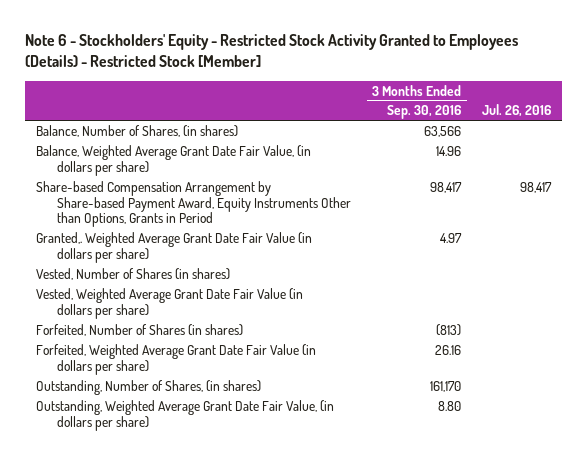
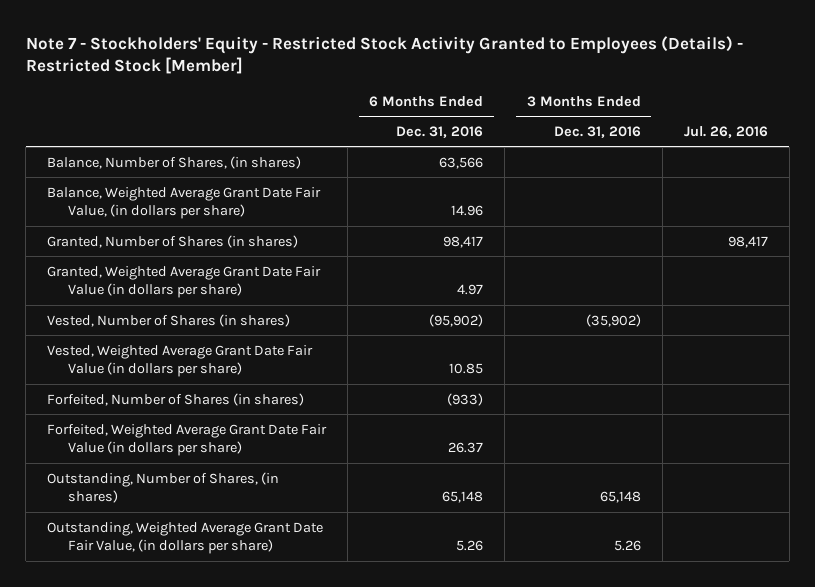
- Note 6 - Stockholders' Equity - Restricted Stock Activity Granted to Employees (Details) - Restricted Stock [Member]
+ Note 7 - Stockholders' Equity - Restricted Stock Activity Granted to Employees (Details) - Restricted Stock [Member]
- | 3 Months Ended Sep. 30, 2016 | Jul. 26, 2016
+ | 6 Months Ended Dec. 31, 2016 | 3 Months Ended Dec. 31, 2016 | Jul. 26, 2016
- Share-based Compensation Arrangement by Share-based Payment Award, Equity Instruments Other than Options, Grants in Period | 98,417 | 98,417
- Granted,. Weighted Average Grant Date Fair Value (in dollars per share) | 4.97 |
+ Granted, Number of Shares (in shares) | 98,417 | | 98,417
+ Granted, Weighted Average Grant Date Fair Value (in dollars per share) | 4.97 | |

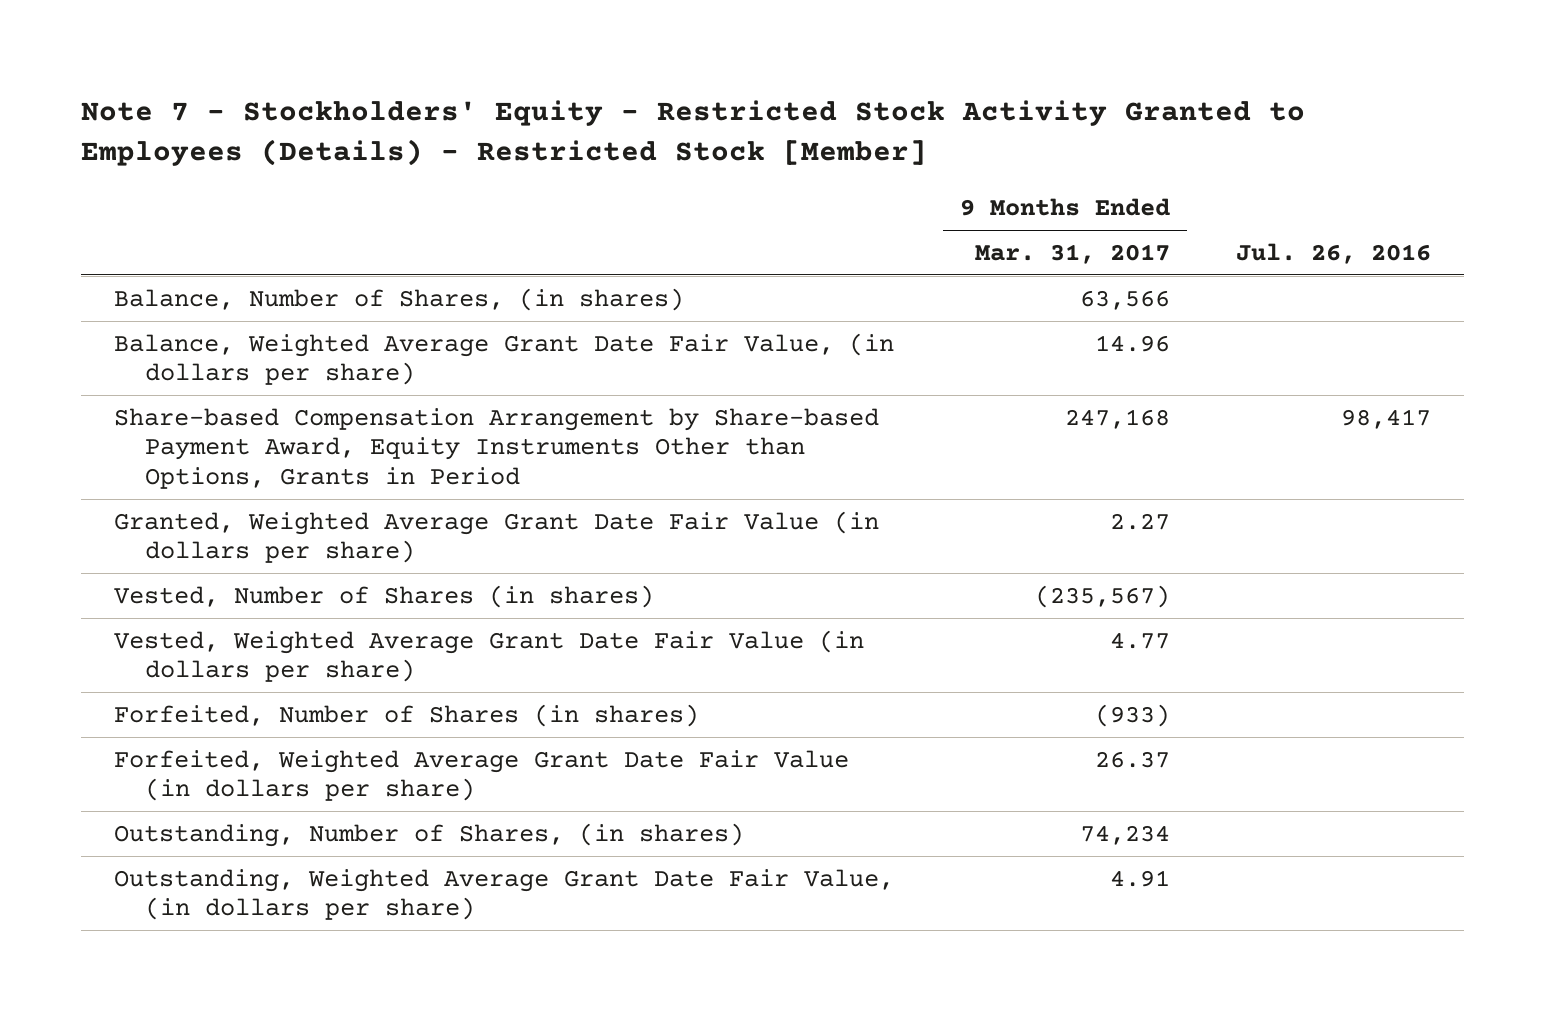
- | 6 Months Ended Dec. 31, 2016 | 3 Months Ended Dec. 31, 2016 | Jul. 26, 2016
+ | 9 Months Ended Mar. 31, 2017 | Jul. 26, 2016
- Granted, Number of Shares (in shares) | 98,417 | | 98,417
+ Share-based Compensation Arrangement by Share-based Payment Award, Equity Instruments Other than Options, Grants in Period | 247,168 | 98,417

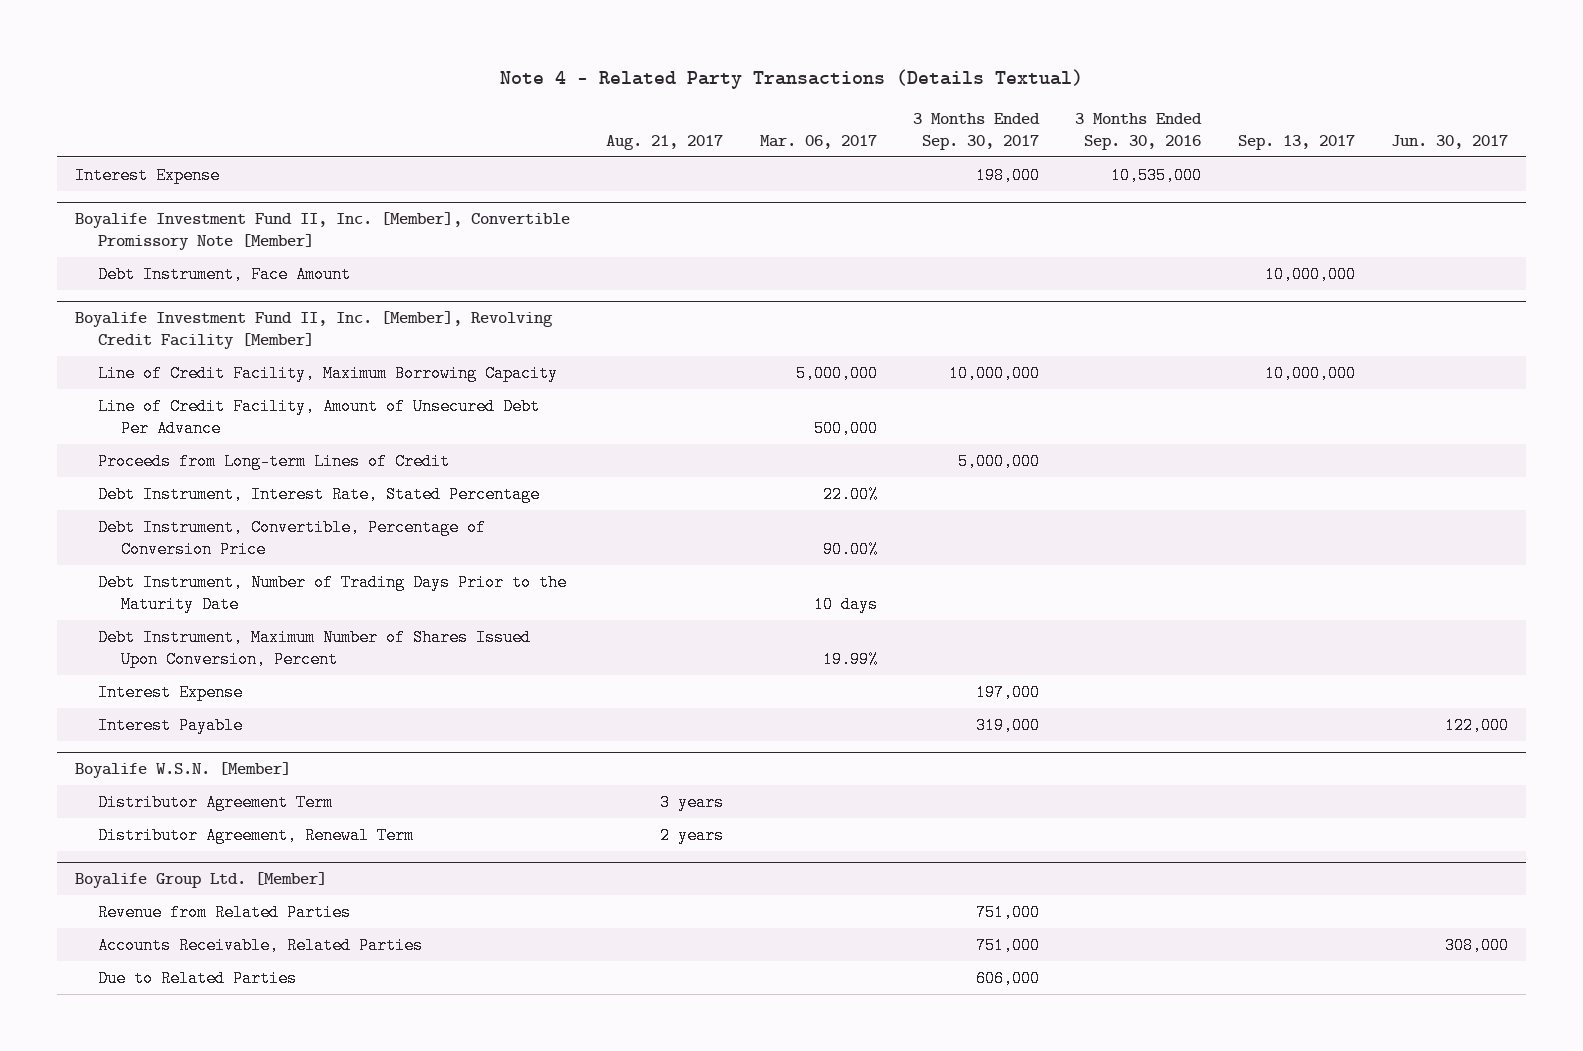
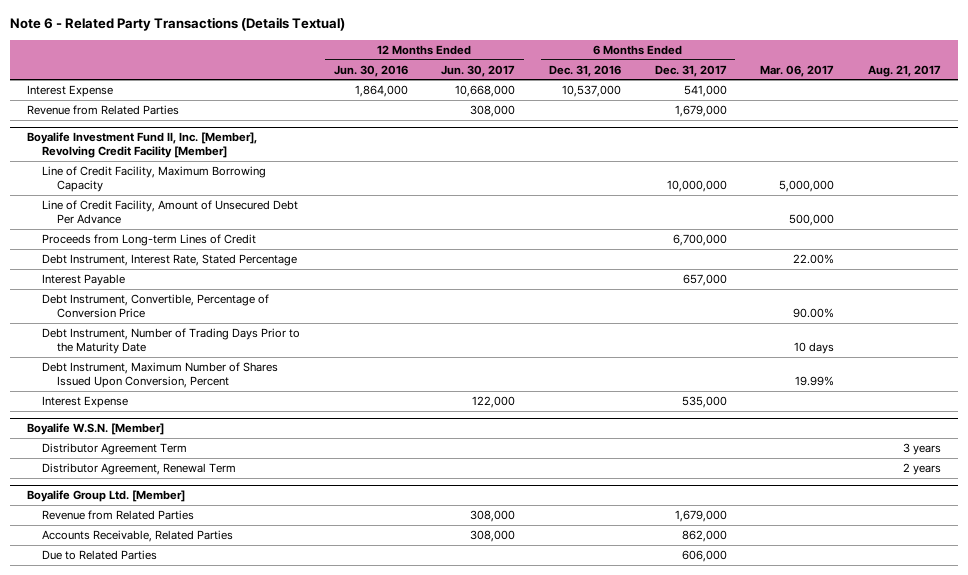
- Note 4 - Related Party Transactions (Details Textual)
+ Note 6 - Related Party Transactions (Details Textual)
- | Aug. 21, 2017 | Mar. 06, 2017 | 3 Months Ended Sep. 30, 2017 | 3 Months Ended Sep. 30, 2016 | Sep. 13, 2017 | Jun. 30, 2017
+ | 12 Months Ended Jun. 30, 2016 | 12 Months Ended Jun. 30, 2017 | 6 Months Ended Dec. 31, 2016 | 6 Months Ended Dec. 31, 2017 | Mar. 06, 2017 | Aug. 21, 2017
- Boyalife Investment Fund II, Inc. [Member], Convertible Promissory Note [Member]
- Debt Instrument, Face Amount | | | | | 10,000,000 |
+ Revenue from Related Parties | | 308,000 | | 1,679,000 | |
@ Boyalife Investment Fund II, Inc. [Member], Revolving Credit Facility [Member]
moved up: Interest Payable | | | | 657,000 | |

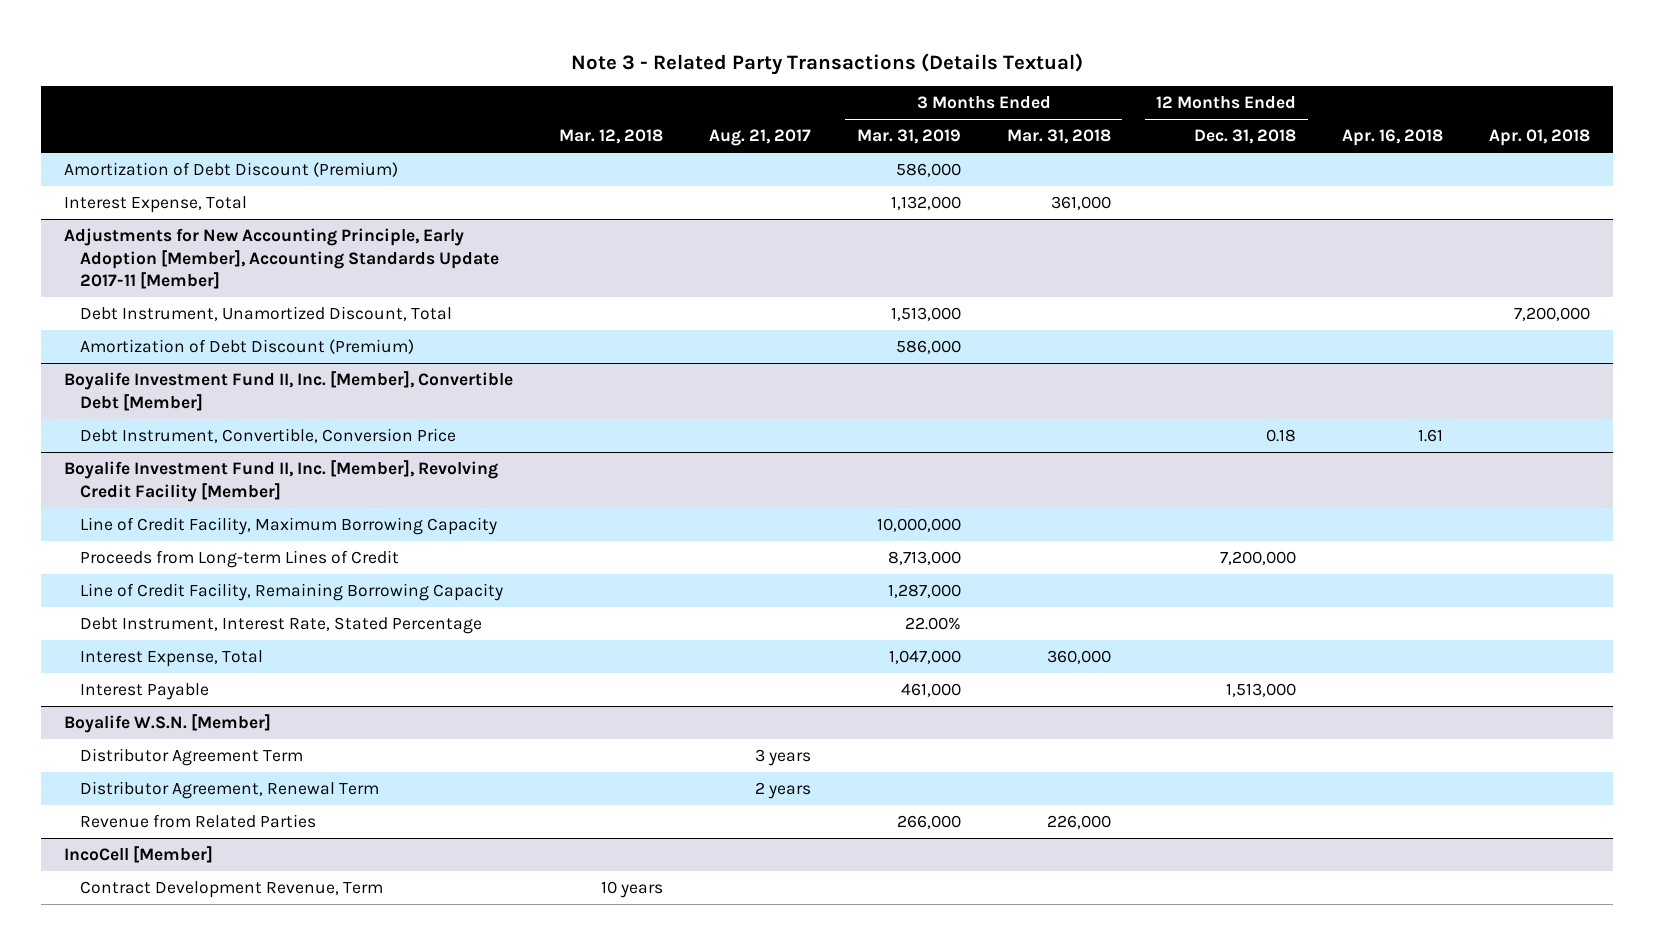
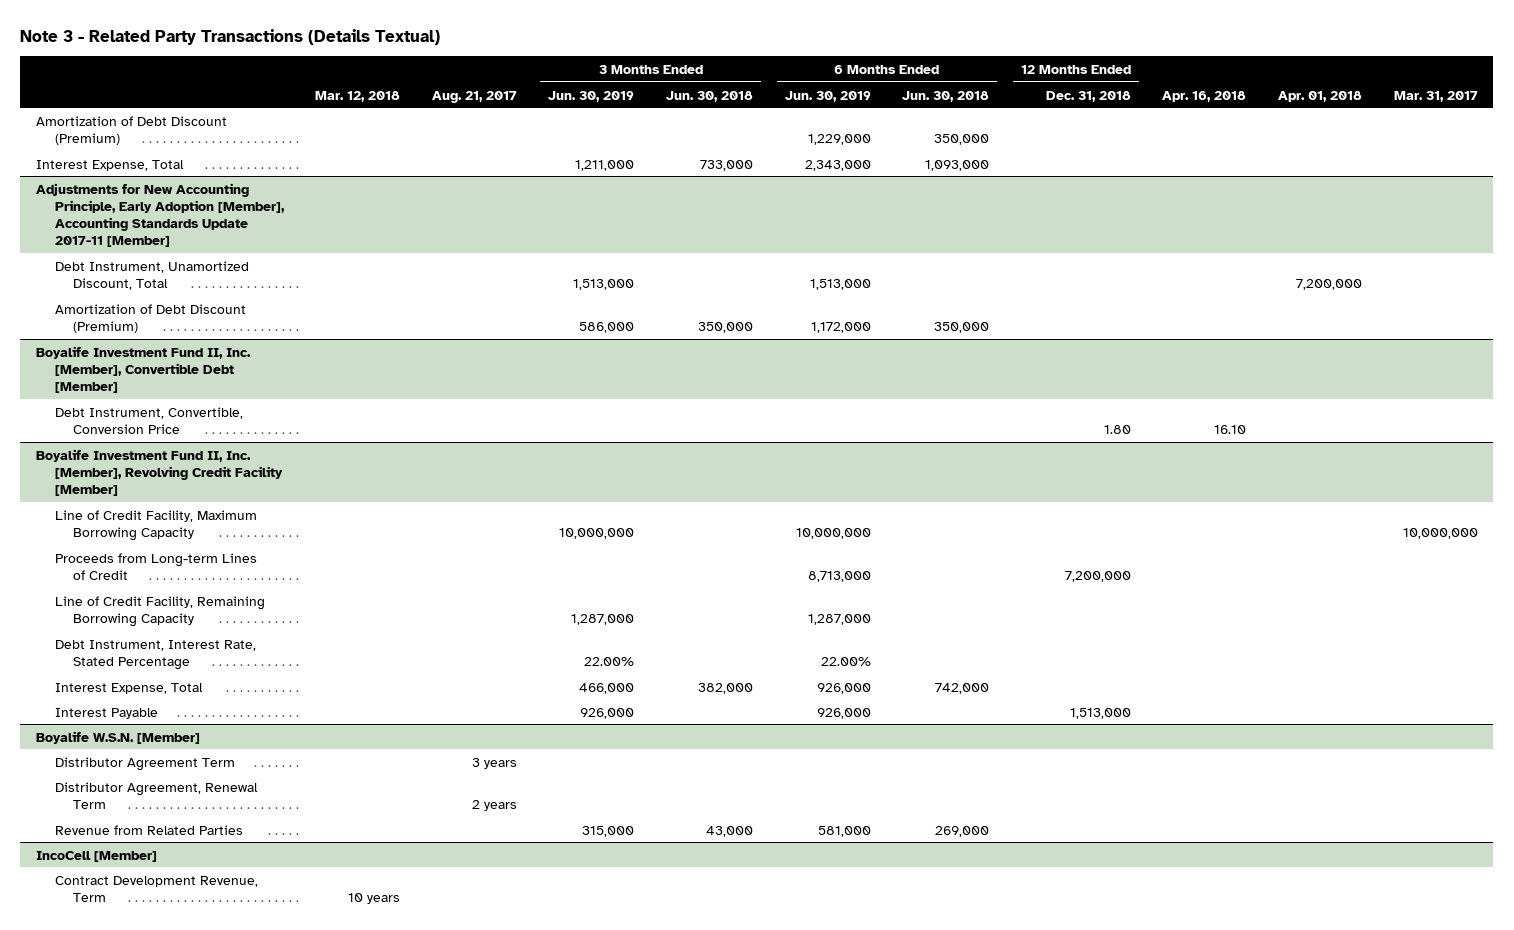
- | Mar. 12, 2018 | Aug. 21, 2017 | 3 Months Ended Mar. 31, 2019 | 3 Months Ended Mar. 31, 2018 | 12 Months Ended Dec. 31, 2018 | Apr. 16, 2018 | Apr. 01, 2018
+ | Mar. 12, 2018 | Aug. 21, 2017 | 3 Months Ended Jun. 30, 2019 | 3 Months Ended Jun. 30, 2018 | 6 Months Ended Jun. 30, 2019 | 6 Months Ended Jun. 30, 2018 | 12 Months Ended Dec. 31, 2018 | Apr. 16, 2018 | Apr. 01, 2018 | Mar. 31, 2017
@ Boyalife Investment Fund II, Inc. [Member], Convertible Debt [Member]
- Debt Instrument, Convertible, Conversion Price | | | | | 0.18 | 1.61 |
+ Debt Instrument, Convertible, Conversion Price | | | | | | | 1.80 | 16.10 | |

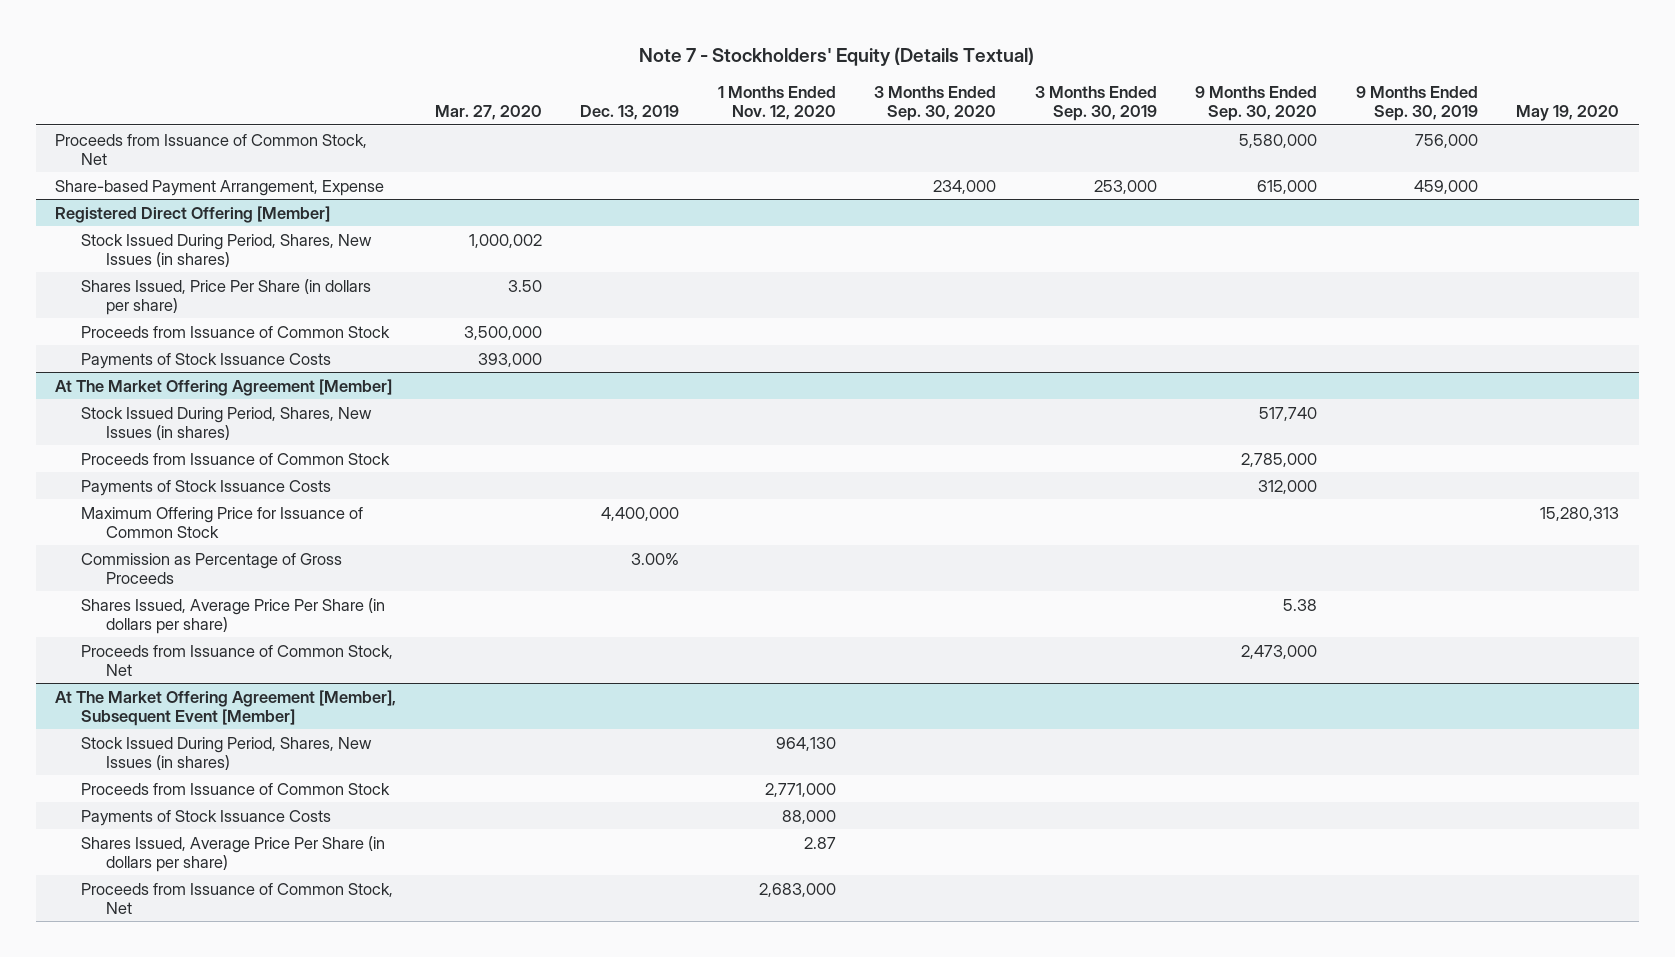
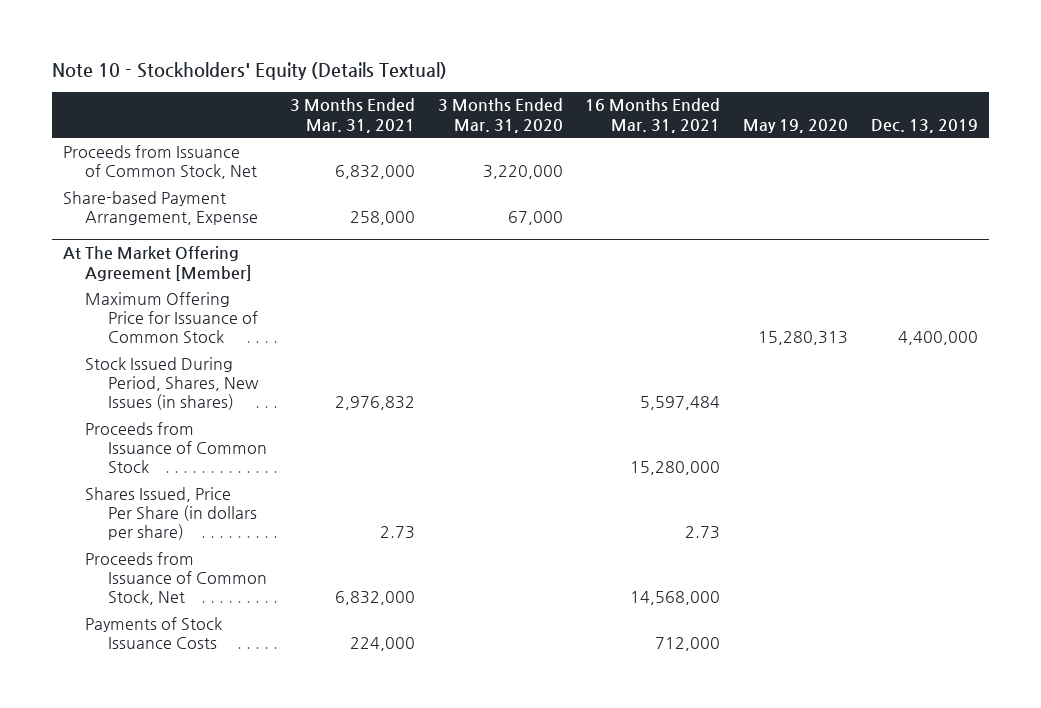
- Note 7 - Stockholders' Equity (Details Textual)
+ Note 10 - Stockholders' Equity (Details Textual)
- | Mar. 27, 2020 | Dec. 13, 2019 | 1 Months Ended Nov. 12, 2020 | 3 Months Ended Sep. 30, 2020 | 3 Months Ended Sep. 30, 2019 | 9 Months Ended Sep. 30, 2020 | 9 Months Ended Sep. 30, 2019 | May 19, 2020
+ | 3 Months Ended Mar. 31, 2021 | 3 Months Ended Mar. 31, 2020 | 16 Months Ended Mar. 31, 2021 | May 19, 2020 | Dec. 13, 2019
- Registered Direct Offering [Member]
- Stock Issued During Period, Shares, New Issues (in shares) | 1,000,002 | | | | | | |
- Shares Issued, Price Per Share (in dollars per share) | 3.50 | | | | | | |
- Proceeds from Issuance of Common Stock | 3,500,000 | | | | | | |
- Payments of Stock Issuance Costs | 393,000 | | | | | | |
@ At The Market Offering Agreement [Member]
moved up: Maximum Offering Price for Issuance of Common Stock | | | | 15,280,313 | 4,400,000
- Commission as Percentage of Gross Proceeds | | 3.00% | | | | | |
- Shares Issued, Average Price Per Share (in dollars per share) | | | | | | 5.38 | |
+ Shares Issued, Price Per Share (in dollars per share) | 2.73 | | 2.73 | |
- At The Market Offering Agreement [Member], Subsequent Event [Member]
- Stock Issued During Period, Shares, New Issues (in shares) | | | 964,130 | | | | |
- Proceeds from Issuance of Common Stock | | | 2,771,000 | | | | |
- Payments of Stock Issuance Costs | | | 88,000 | | | | |
- Shares Issued, Average Price Per Share (in dollars per share) | | | 2.87 | | | | |
- Proceeds from Issuance of Common Stock, Net | | | 2,683,000 | | | | |
@ At The Market Offering Agreement [Member]
moved down: Payments of Stock Issuance Costs | 224,000 | | 712,000 | |

